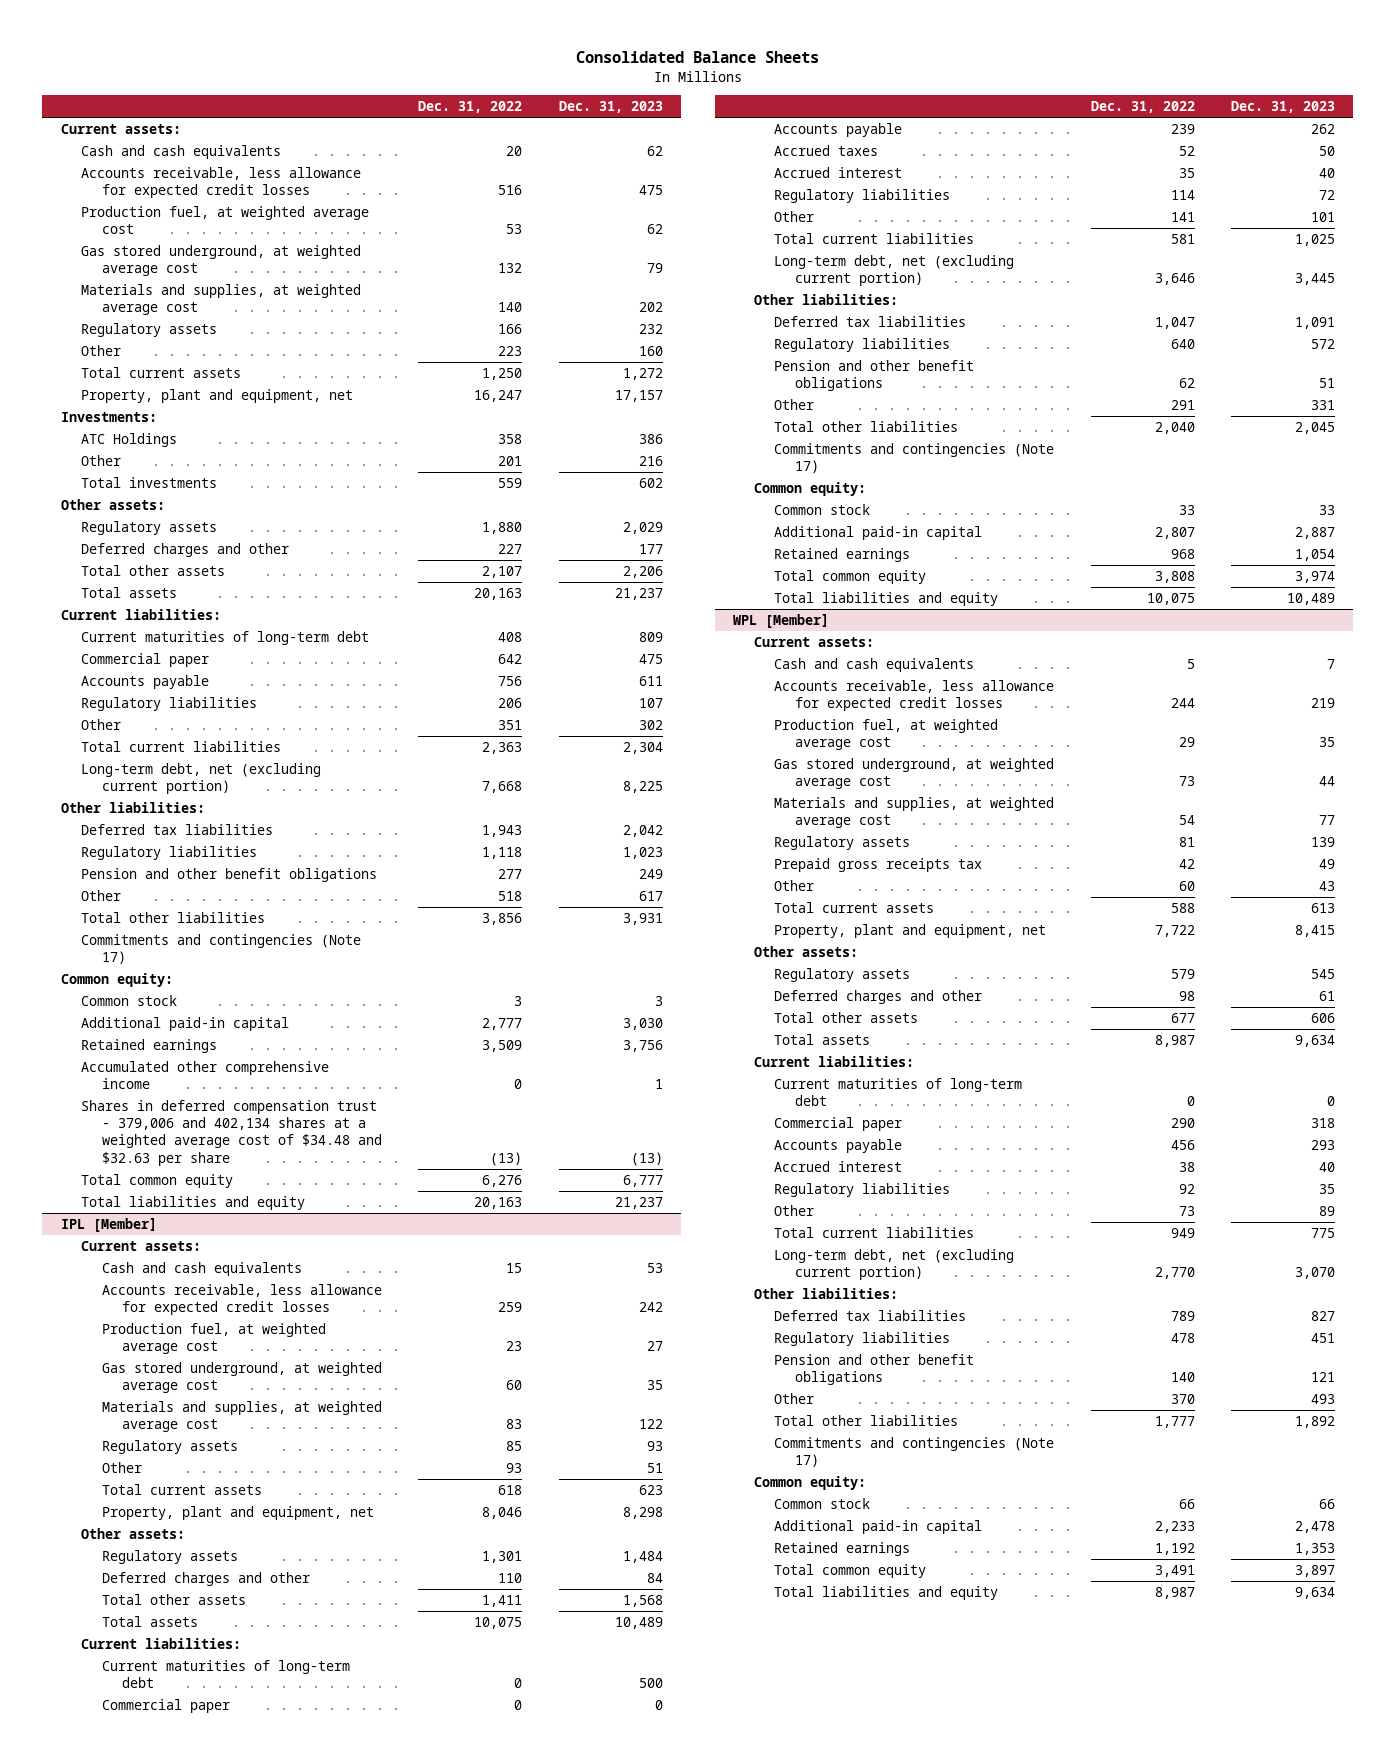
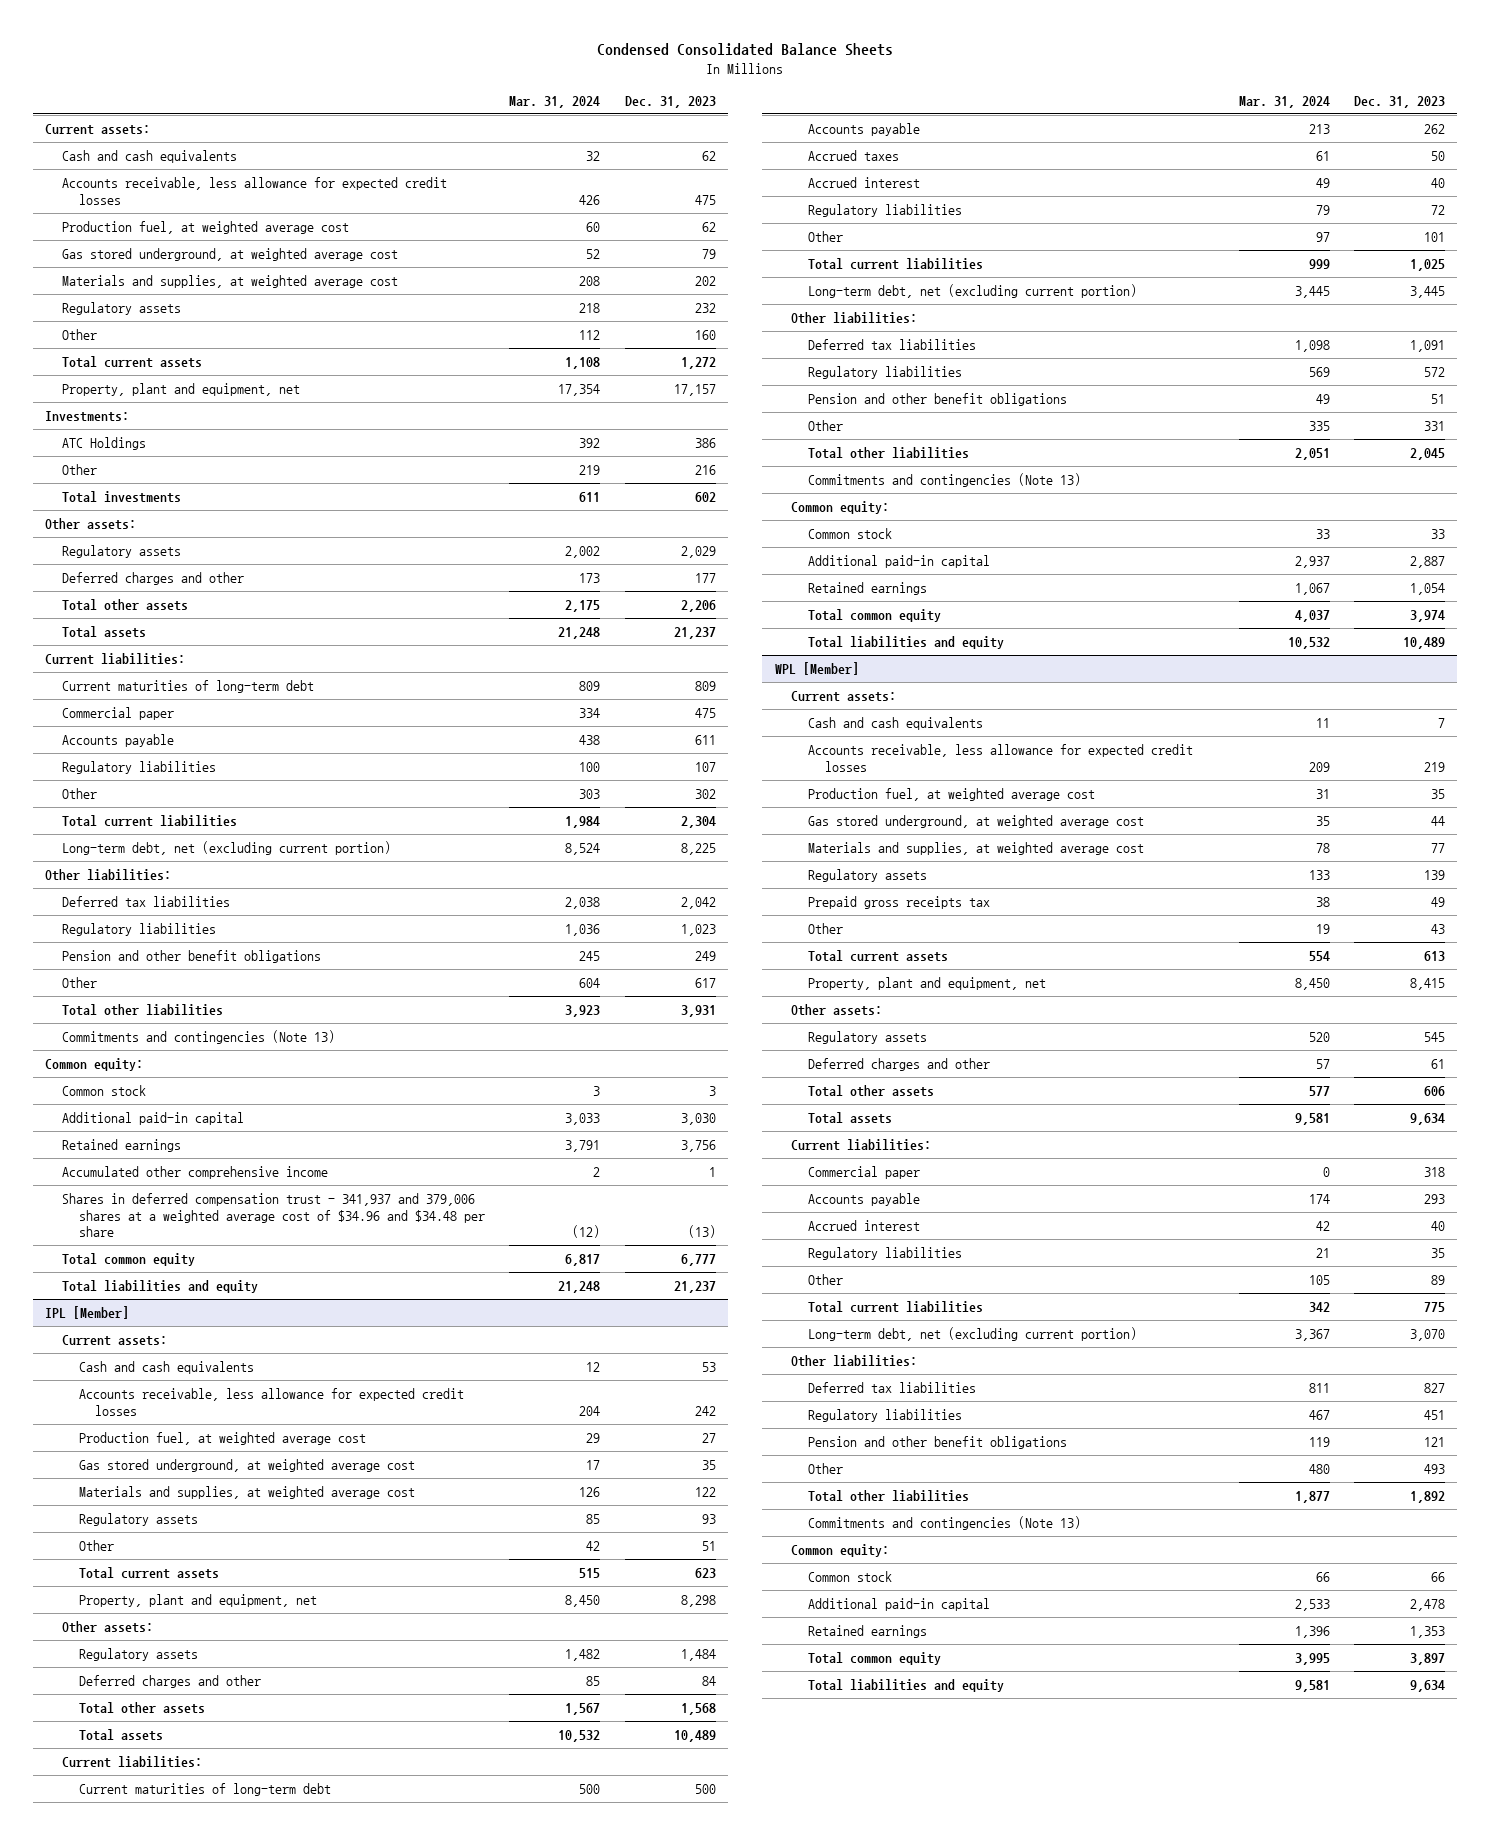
- Consolidated Balance Sheets
+ Condensed Consolidated Balance Sheets
- | Dec. 31, 2022 | Dec. 31, 2023
+ | Mar. 31, 2024 | Dec. 31, 2023
- Commitments and contingencies (Note 17)
+ Commitments and contingencies (Note 13)
- Shares in deferred compensation trust - 379,006 and 402,134 shares at a weighted average cost of $34.48 and $32.63 per share | (13) | (13)
+ Shares in deferred compensation trust - 341,937 and 379,006 shares at a weighted average cost of $34.96 and $34.48 per share | (12) | (13)
@ IPL [Member]
- Commercial paper | 0 | 0
- Commitments and contingencies (Note 17)
+ Commitments and contingencies (Note 13)
@ WPL [Member]
- Current maturities of long-term debt | 0 | 0
- Commitments and contingencies (Note 17)
+ Commitments and contingencies (Note 13)

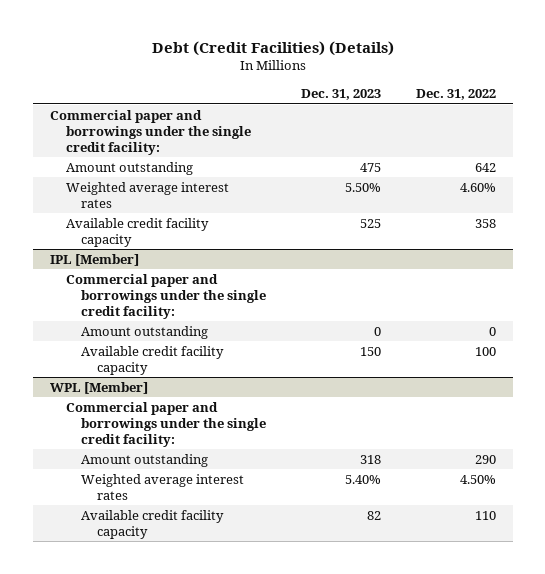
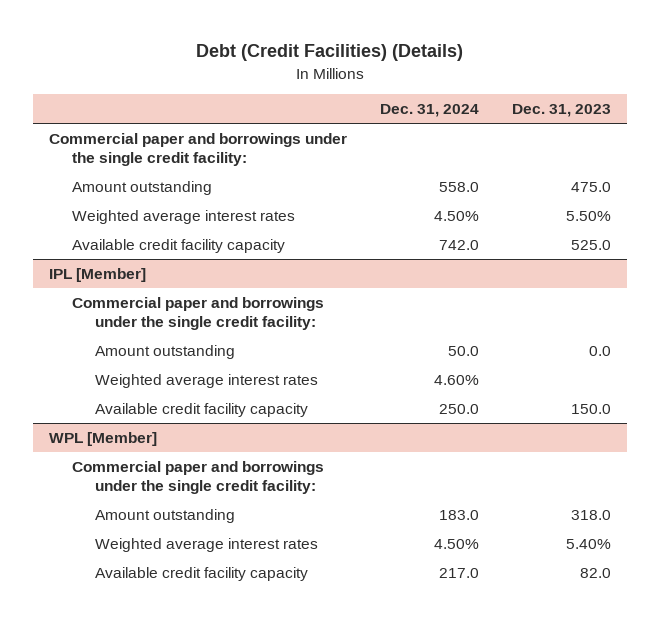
- | Dec. 31, 2023 | Dec. 31, 2022
+ | Dec. 31, 2024 | Dec. 31, 2023
- Amount outstanding | 475 | 642
+ Amount outstanding | 558.0 | 475.0
- Available credit facility capacity | 525 | 358
+ Available credit facility capacity | 742.0 | 525.0
@ IPL [Member]
- Amount outstanding | 0 | 0
- Available credit facility capacity | 150 | 100
+ Amount outstanding | 50.0 | 0.0
+ Weighted average interest rates | 4.60% |
+ Available credit facility capacity | 250.0 | 150.0
@ WPL [Member]
- Amount outstanding | 318 | 290
+ Amount outstanding | 183.0 | 318.0
- Available credit facility capacity | 82 | 110
+ Available credit facility capacity | 217.0 | 82.0

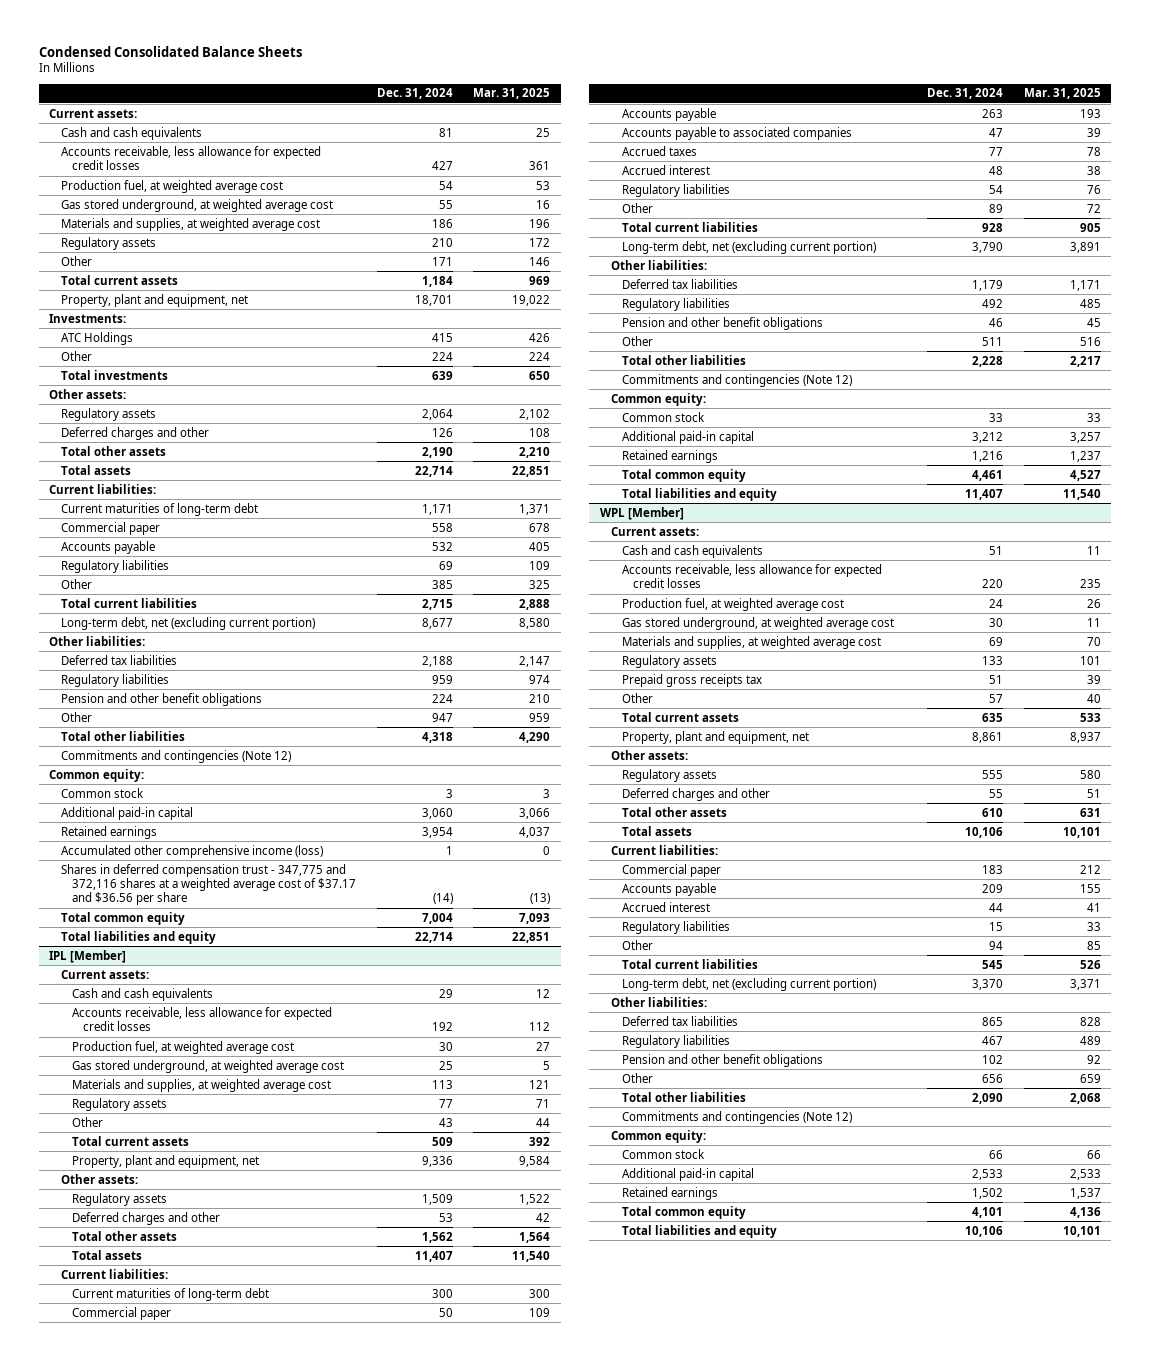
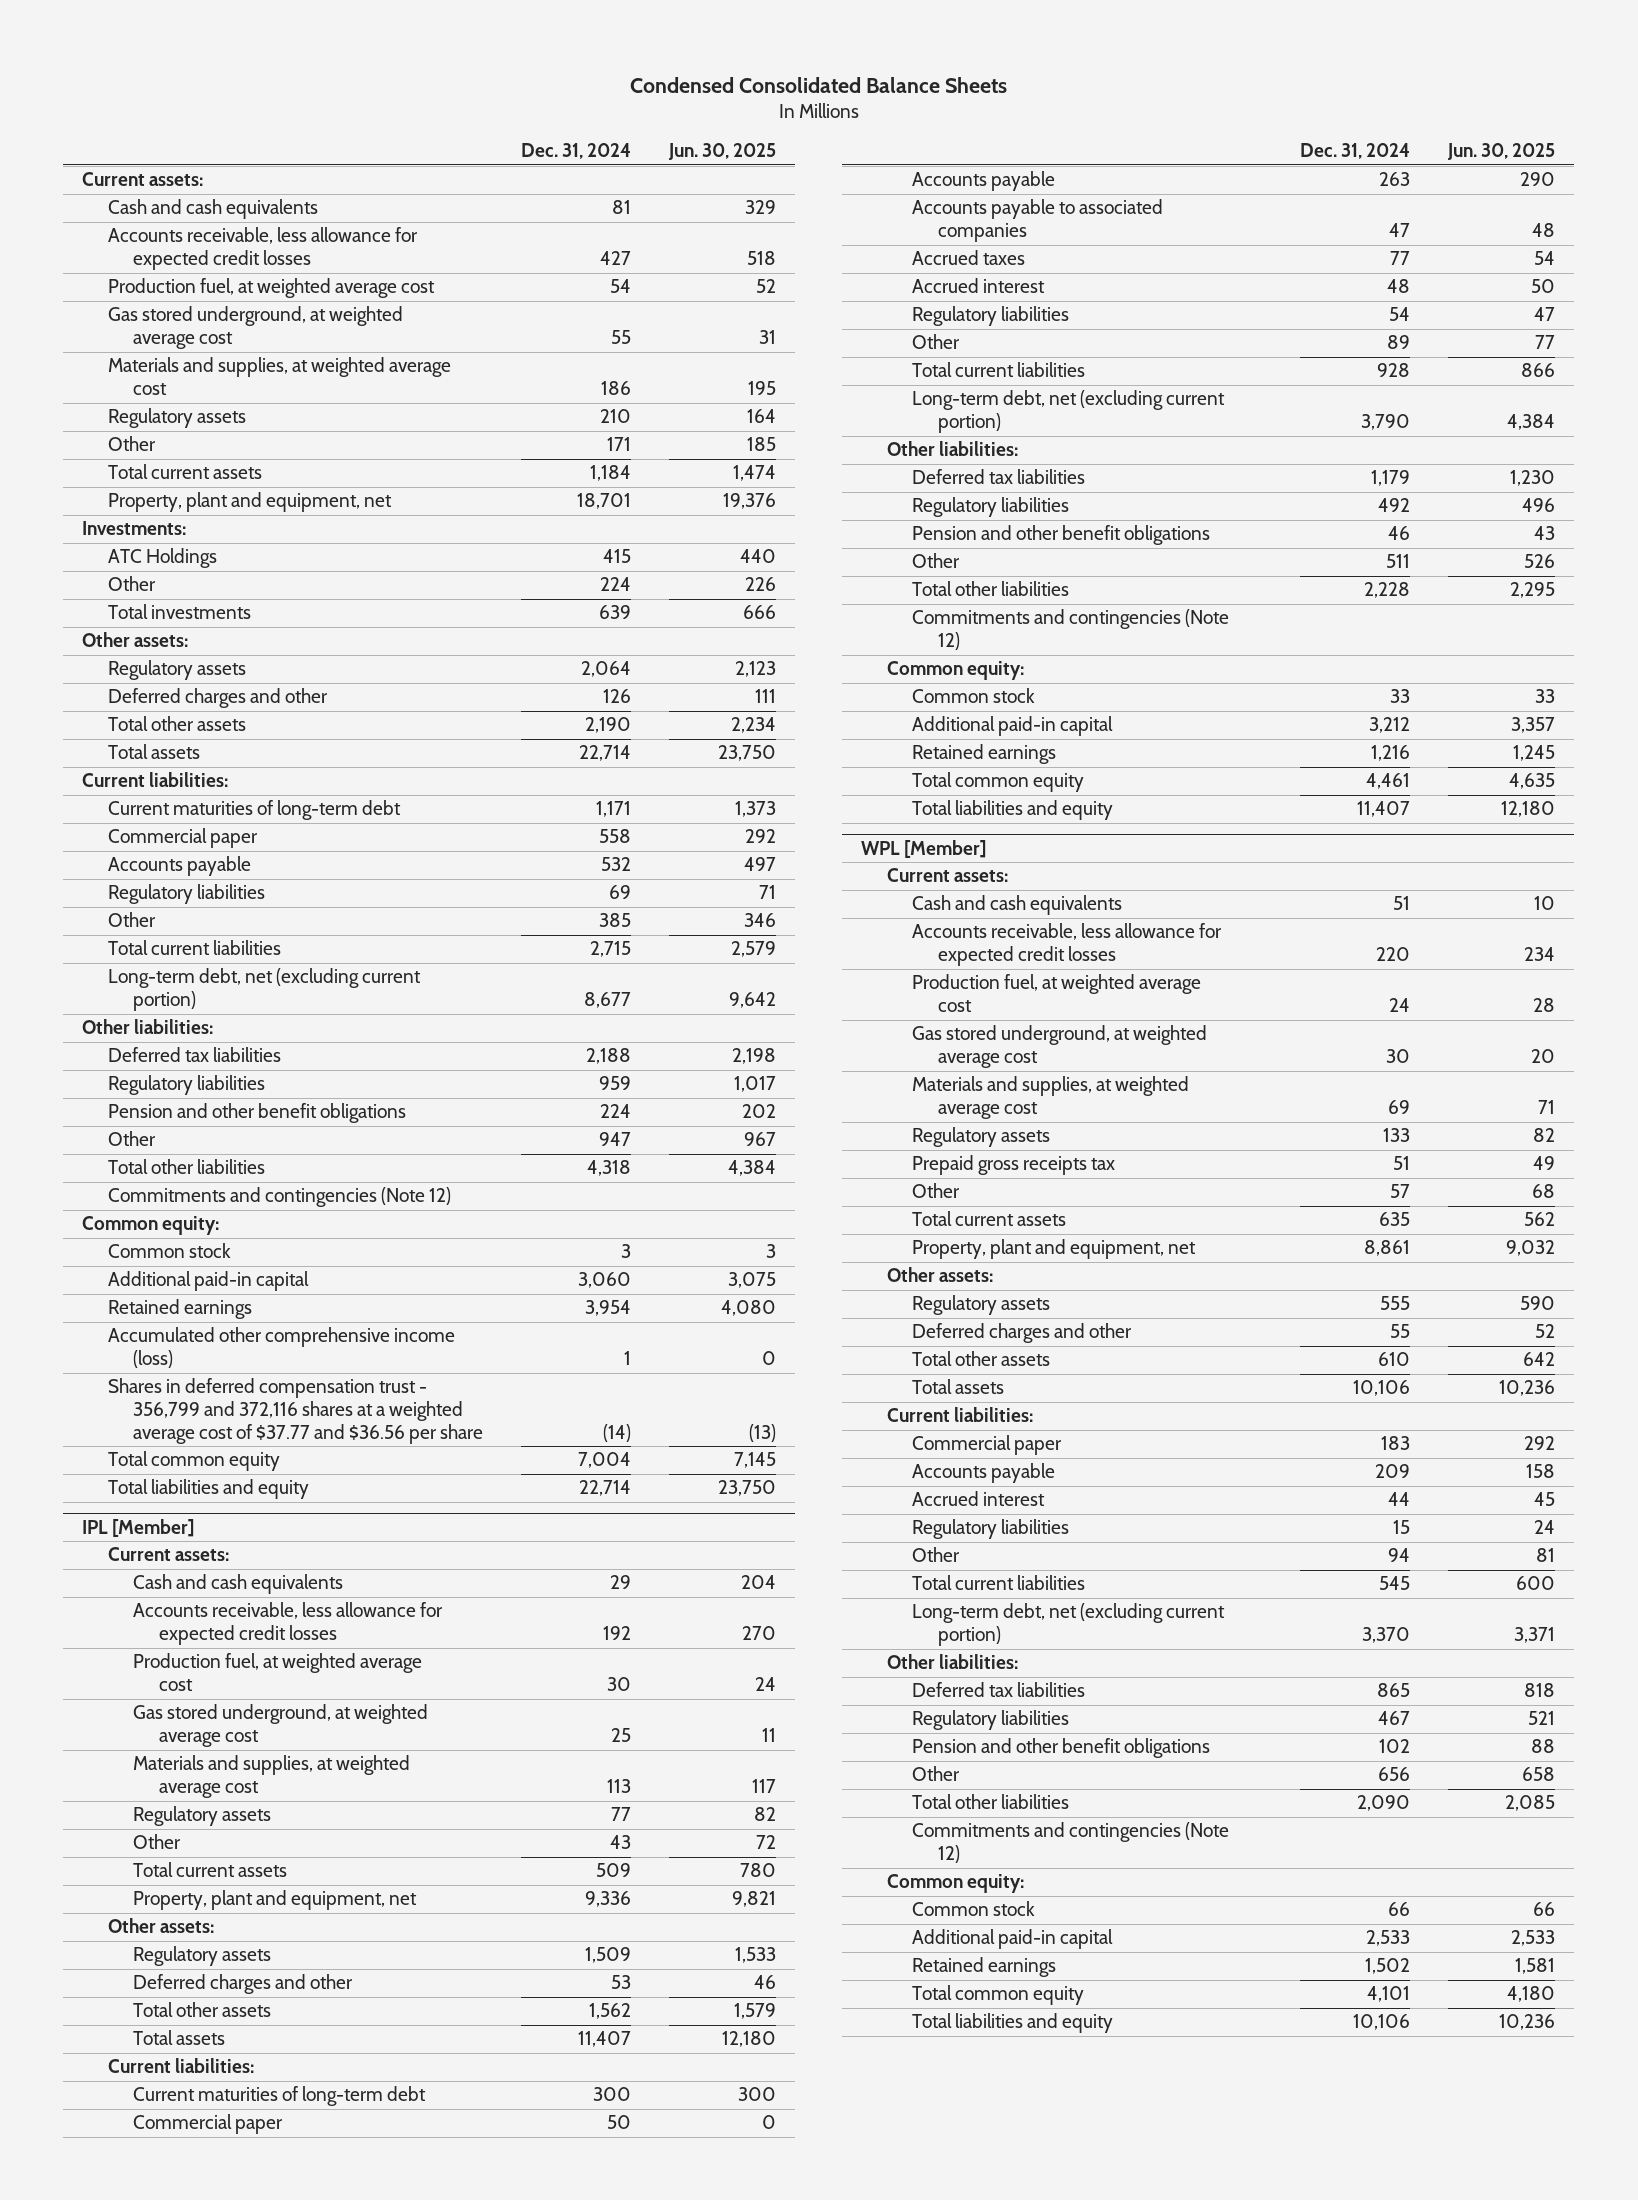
- | Dec. 31, 2024 | Mar. 31, 2025
+ | Dec. 31, 2024 | Jun. 30, 2025
- Shares in deferred compensation trust - 347,775 and 372,116 shares at a weighted average cost of $37.17 and $36.56 per share | (14) | (13)
+ Shares in deferred compensation trust - 356,799 and 372,116 shares at a weighted average cost of $37.77 and $36.56 per share | (14) | (13)

